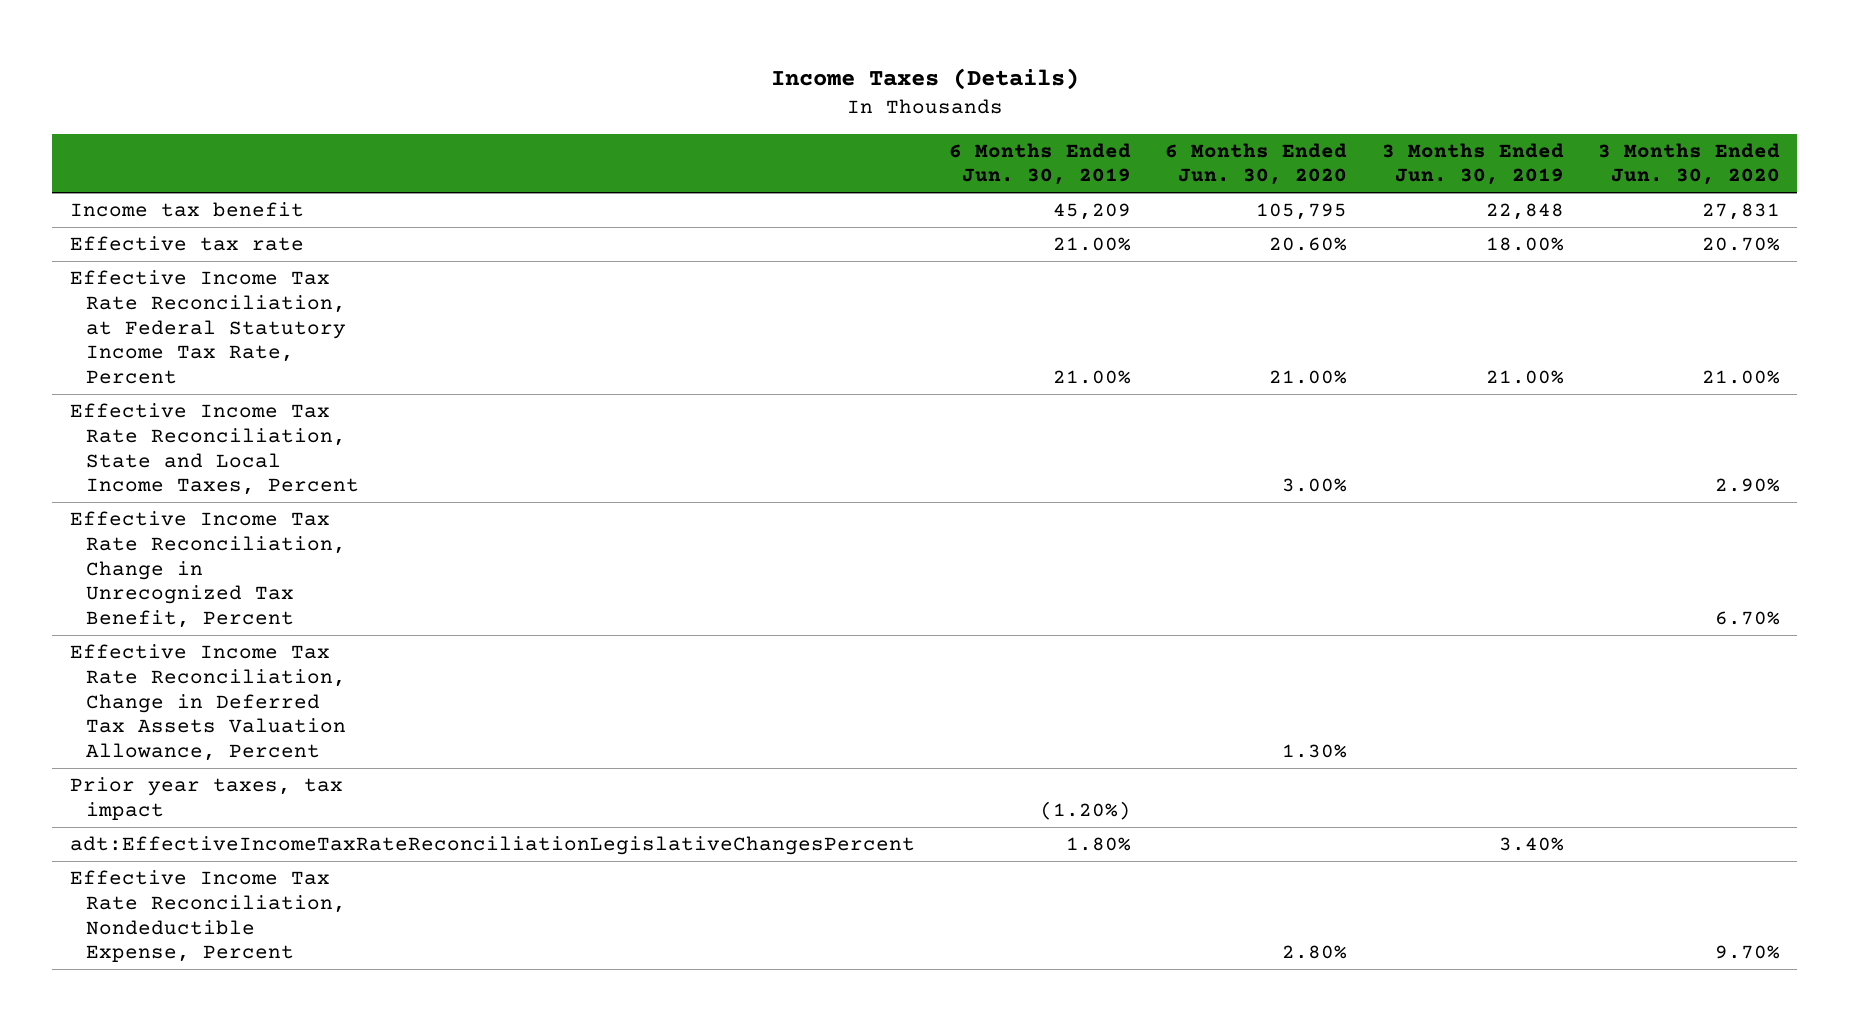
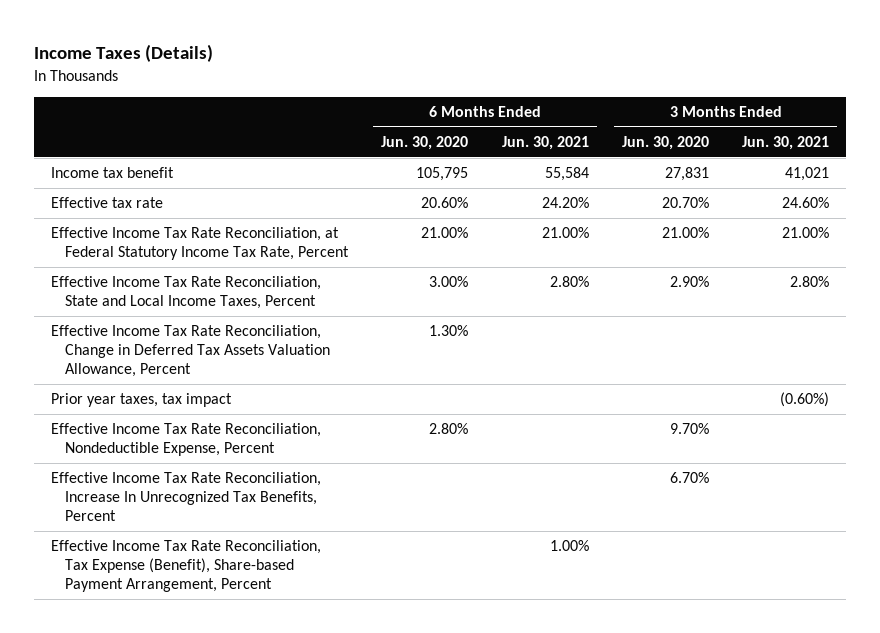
- | 6 Months Ended Jun. 30, 2019 | 6 Months Ended Jun. 30, 2020 | 3 Months Ended Jun. 30, 2019 | 3 Months Ended Jun. 30, 2020
+ | 6 Months Ended Jun. 30, 2020 | 6 Months Ended Jun. 30, 2021 | 3 Months Ended Jun. 30, 2020 | 3 Months Ended Jun. 30, 2021
- Effective Income Tax Rate Reconciliation, Change in Unrecognized Tax Benefit, Percent | | | | 6.70%
- adt:EffectiveIncomeTaxRateReconciliationLegislativeChangesPercent | 1.80% | | 3.40% |
+ Effective Income Tax Rate Reconciliation, Increase In Unrecognized Tax Benefits, Percent | | | 6.70% |
+ Effective Income Tax Rate Reconciliation, Tax Expense (Benefit), Share-based Payment Arrangement, Percent | | 1.00% | |

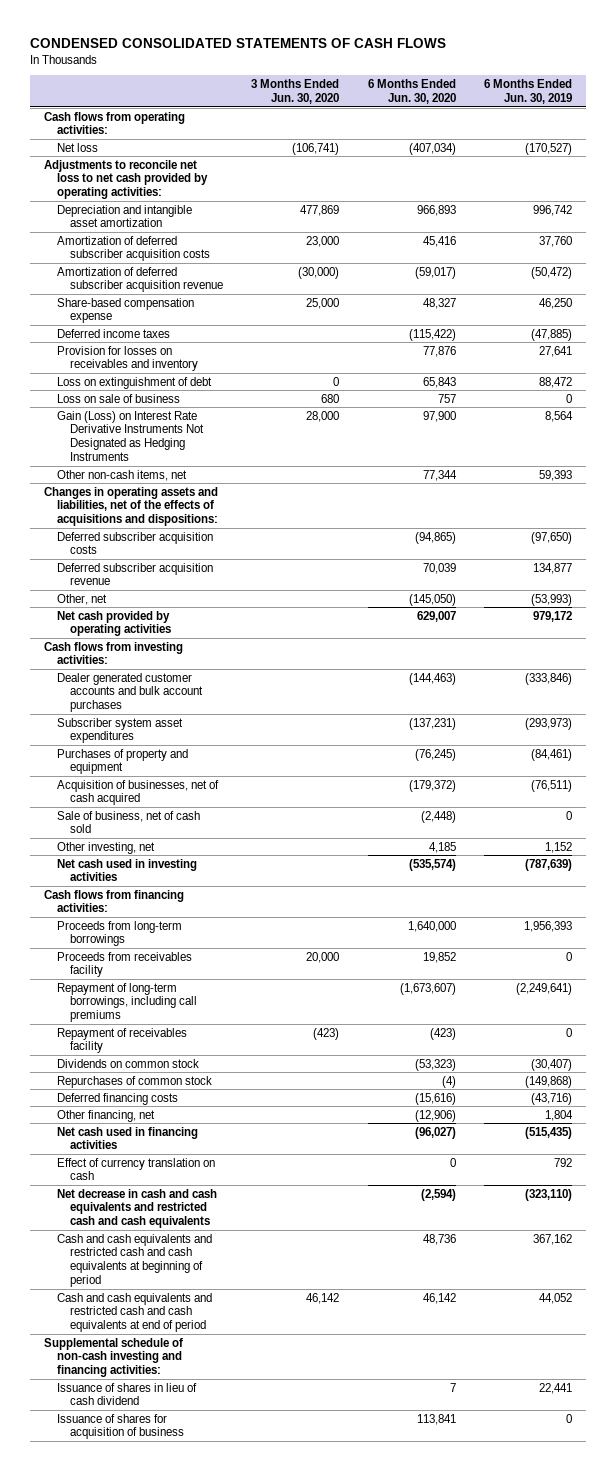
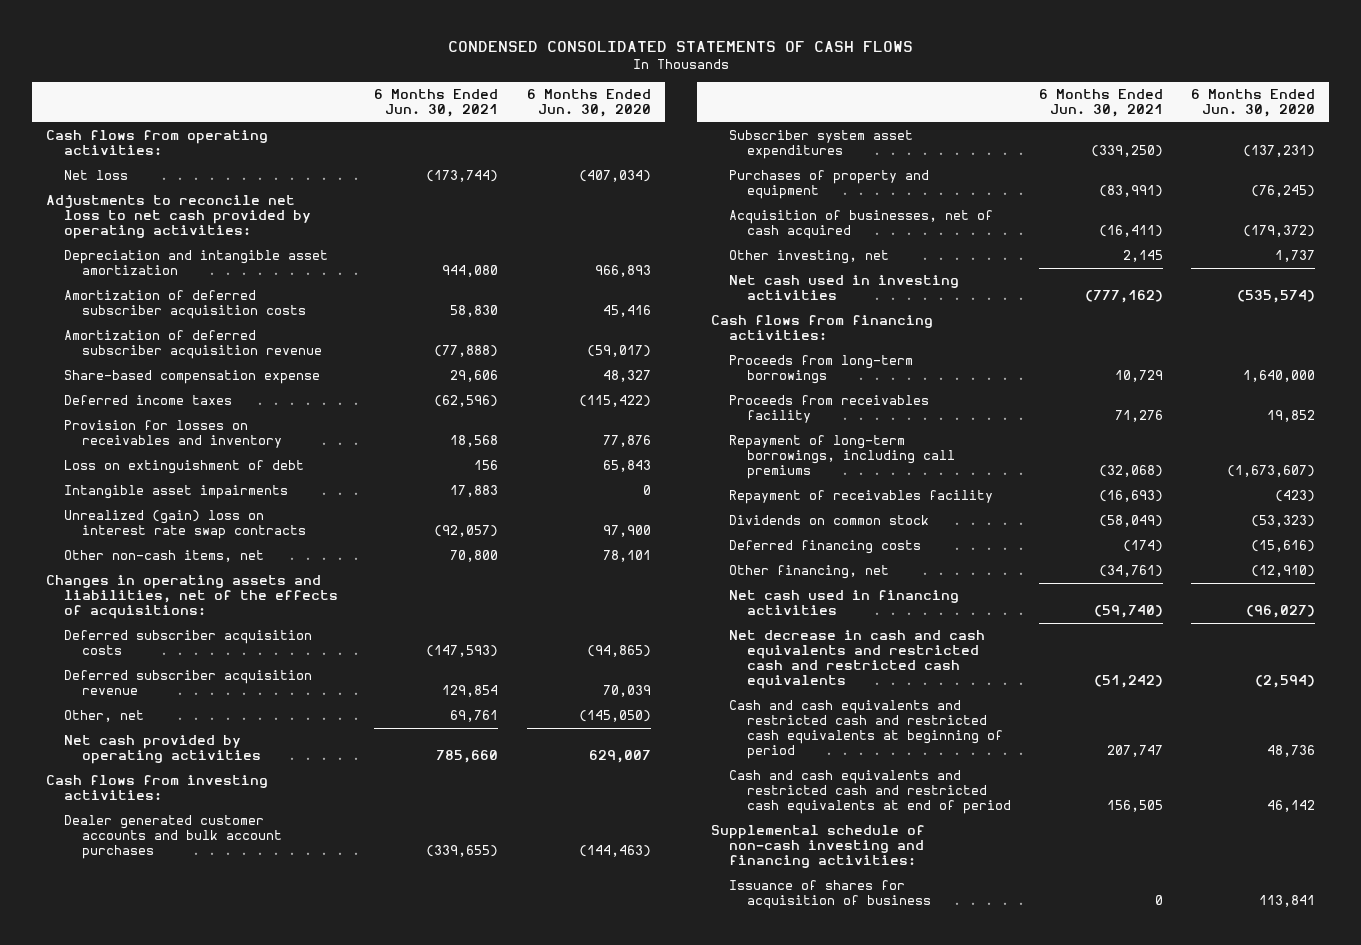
- | 3 Months Ended Jun. 30, 2020 | 6 Months Ended Jun. 30, 2020 | 6 Months Ended Jun. 30, 2019
+ | 6 Months Ended Jun. 30, 2021 | 6 Months Ended Jun. 30, 2020
- Loss on sale of business | 680 | 757 | 0
- Gain (Loss) on Interest Rate Derivative Instruments Not Designated as Hedging Instruments | 28,000 | 97,900 | 8,564
- Other non-cash items, net | | 77,344 | 59,393
- Changes in operating assets and liabilities, net of the effects of acquisitions and dispositions:
+ Intangible asset impairments | 17,883 | 0
+ Unrealized (gain) loss on interest rate swap contracts | (92,057) | 97,900
+ Other non-cash items, net | 70,800 | 78,101
+ Changes in operating assets and liabilities, net of the effects of acquisitions:
- Sale of business, net of cash sold | | (2,448) | 0
- Other investing, net | | 4,185 | 1,152
+ Other investing, net | 2,145 | 1,737
- Repurchases of common stock | | (4) | (149,868)
- Other financing, net | | (12,906) | 1,804
+ Other financing, net | (34,761) | (12,910)
- Effect of currency translation on cash | | 0 | 792
- Net decrease in cash and cash equivalents and restricted cash and cash equivalents | | (2,594) | (323,110)
- Cash and cash equivalents and restricted cash and cash equivalents at beginning of period | | 48,736 | 367,162
- Cash and cash equivalents and restricted cash and cash equivalents at end of period | 46,142 | 46,142 | 44,052
+ Net decrease in cash and cash equivalents and restricted cash and restricted cash equivalents | (51,242) | (2,594)
+ Cash and cash equivalents and restricted cash and restricted cash equivalents at beginning of period | 207,747 | 48,736
+ Cash and cash equivalents and restricted cash and restricted cash equivalents at end of period | 156,505 | 46,142
- Issuance of shares in lieu of cash dividend | | 7 | 22,441

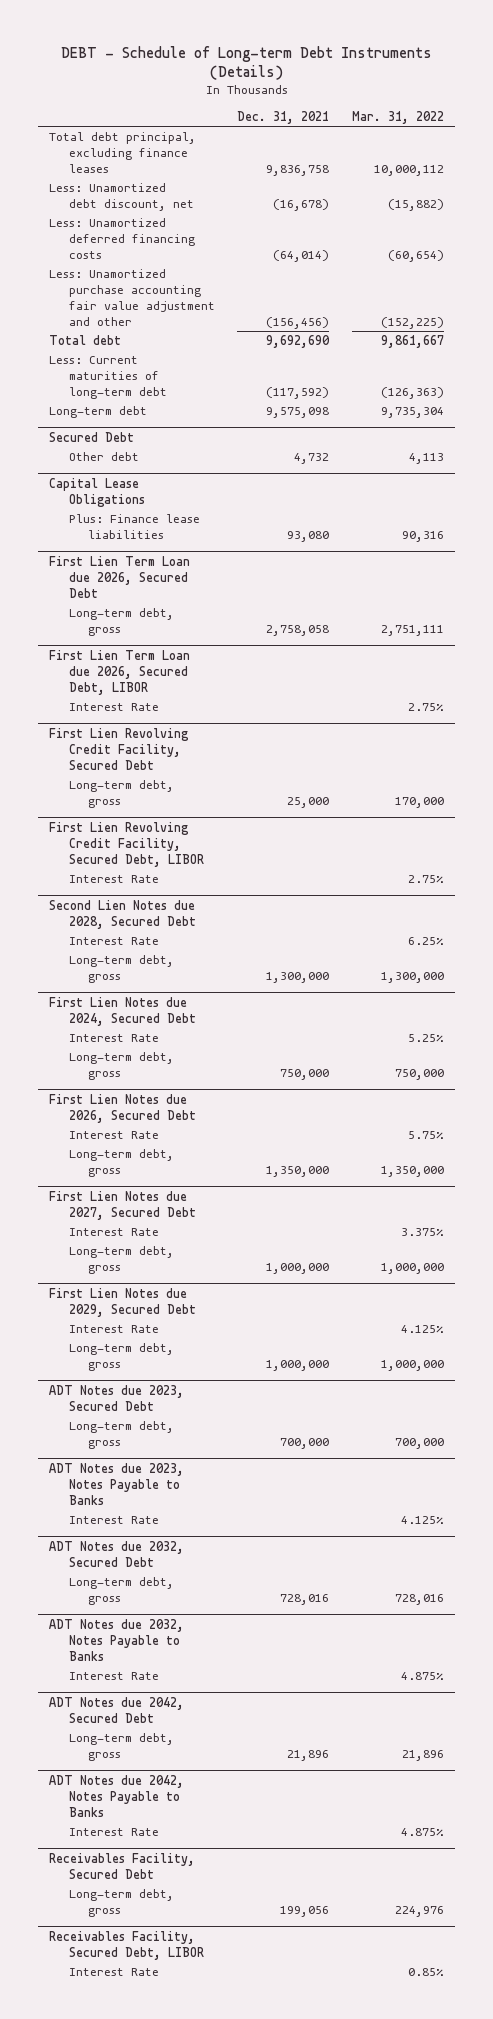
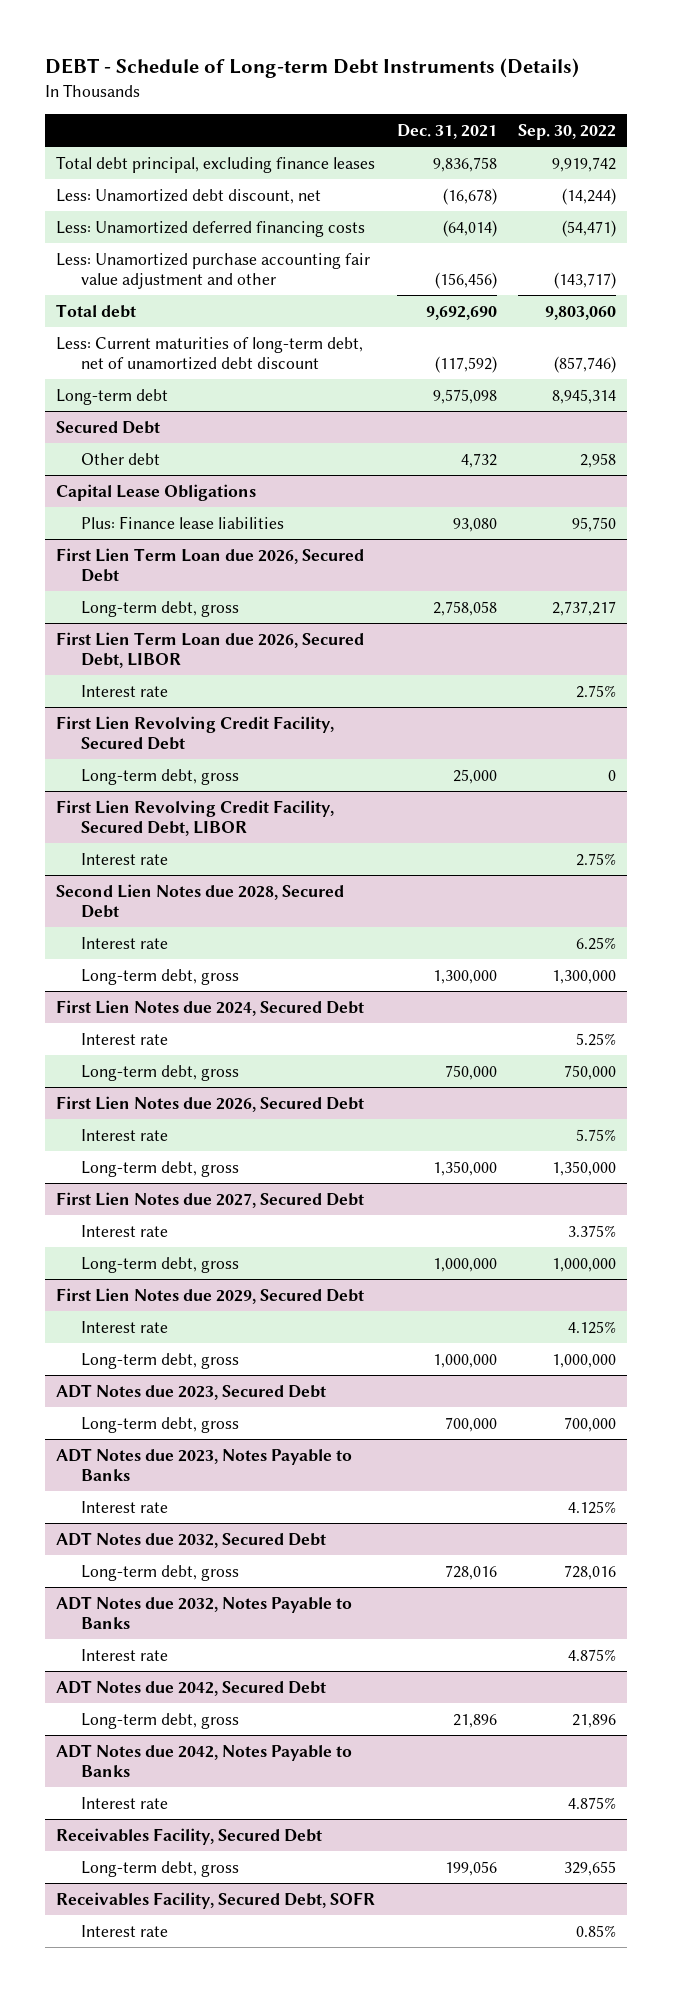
- | Dec. 31, 2021 | Mar. 31, 2022
+ | Dec. 31, 2021 | Sep. 30, 2022
- Less: Current maturities of long-term debt | (117,592) | (126,363)
+ Less: Current maturities of long-term debt, net of unamortized debt discount | (117,592) | (857,746)
@ First Lien Term Loan due 2026, Secured Debt, LIBOR
- Interest Rate | | 2.75%
+ Interest rate | | 2.75%
@ First Lien Revolving Credit Facility, Secured Debt, LIBOR
- Interest Rate | | 2.75%
+ Interest rate | | 2.75%
@ Second Lien Notes due 2028, Secured Debt
- Interest Rate | | 6.25%
+ Interest rate | | 6.25%
@ First Lien Notes due 2024, Secured Debt
- Interest Rate | | 5.25%
+ Interest rate | | 5.25%
@ First Lien Notes due 2026, Secured Debt
- Interest Rate | | 5.75%
+ Interest rate | | 5.75%
@ First Lien Notes due 2027, Secured Debt
- Interest Rate | | 3.375%
+ Interest rate | | 3.375%
@ First Lien Notes due 2029, Secured Debt
- Interest Rate | | 4.125%
+ Interest rate | | 4.125%
@ ADT Notes due 2023, Notes Payable to Banks
- Interest Rate | | 4.125%
+ Interest rate | | 4.125%
@ ADT Notes due 2032, Notes Payable to Banks
- Interest Rate | | 4.875%
+ Interest rate | | 4.875%
@ ADT Notes due 2042, Notes Payable to Banks
- Interest Rate | | 4.875%
+ Interest rate | | 4.875%
- Receivables Facility, Secured Debt, LIBOR
- Interest Rate | | 0.85%
+ Receivables Facility, Secured Debt, SOFR
+ Interest rate | | 0.85%

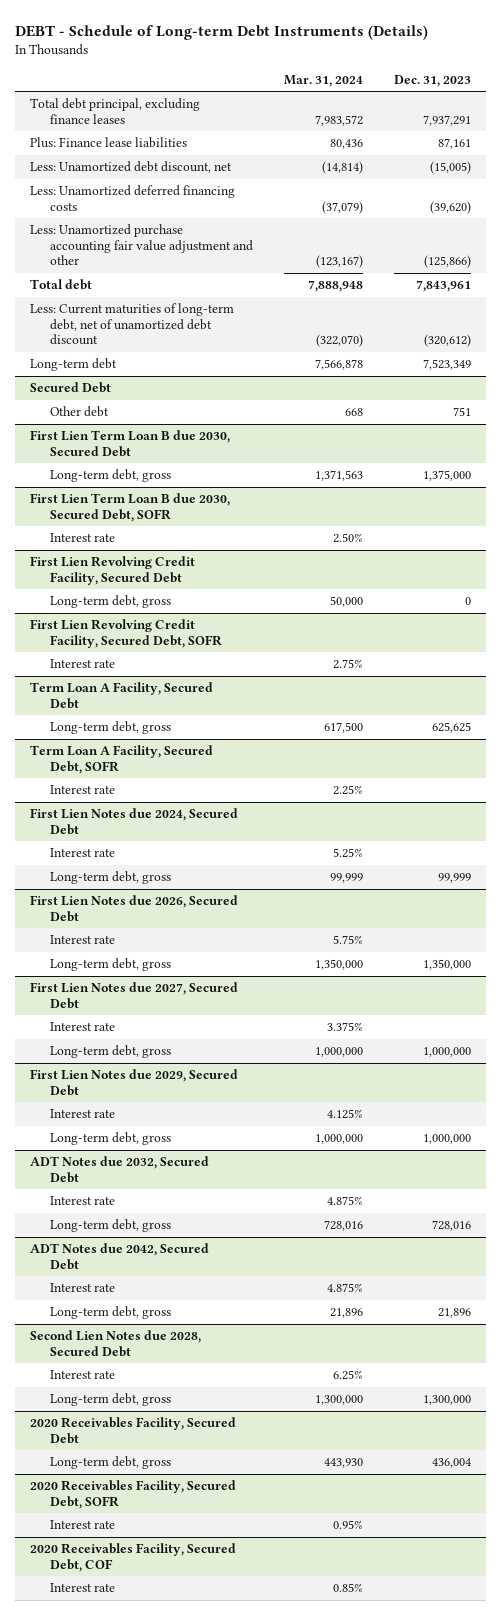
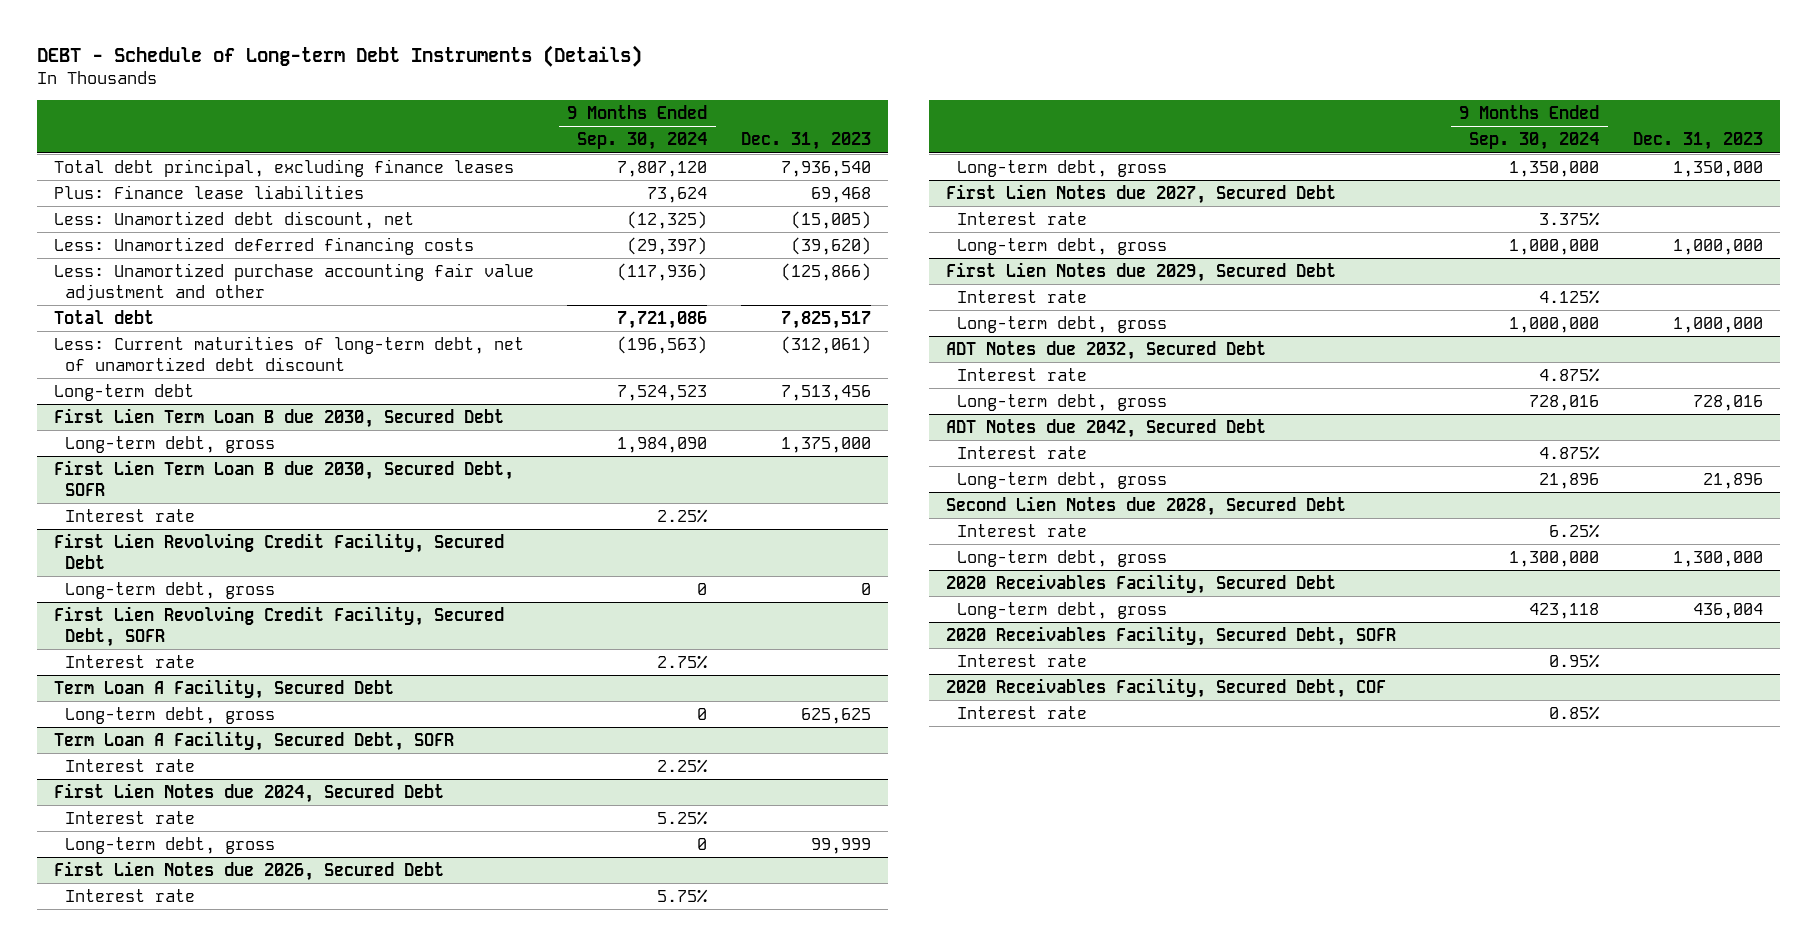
- | Mar. 31, 2024 | Dec. 31, 2023
+ | 9 Months Ended Sep. 30, 2024 | Dec. 31, 2023
- Total debt principal, excluding finance leases | 7,983,572 | 7,937,291
- Plus: Finance lease liabilities | 80,436 | 87,161
+ Total debt principal, excluding finance leases | 7,807,120 | 7,936,540
+ Plus: Finance lease liabilities | 73,624 | 69,468
- Total debt | 7,888,948 | 7,843,961
- Less: Current maturities of long-term debt, net of unamortized debt discount | (322,070) | (320,612)
- Long-term debt | 7,566,878 | 7,523,349
- Secured Debt
- Other debt | 668 | 751
+ Total debt | 7,721,086 | 7,825,517
+ Less: Current maturities of long-term debt, net of unamortized debt discount | (196,563) | (312,061)
+ Long-term debt | 7,524,523 | 7,513,456

